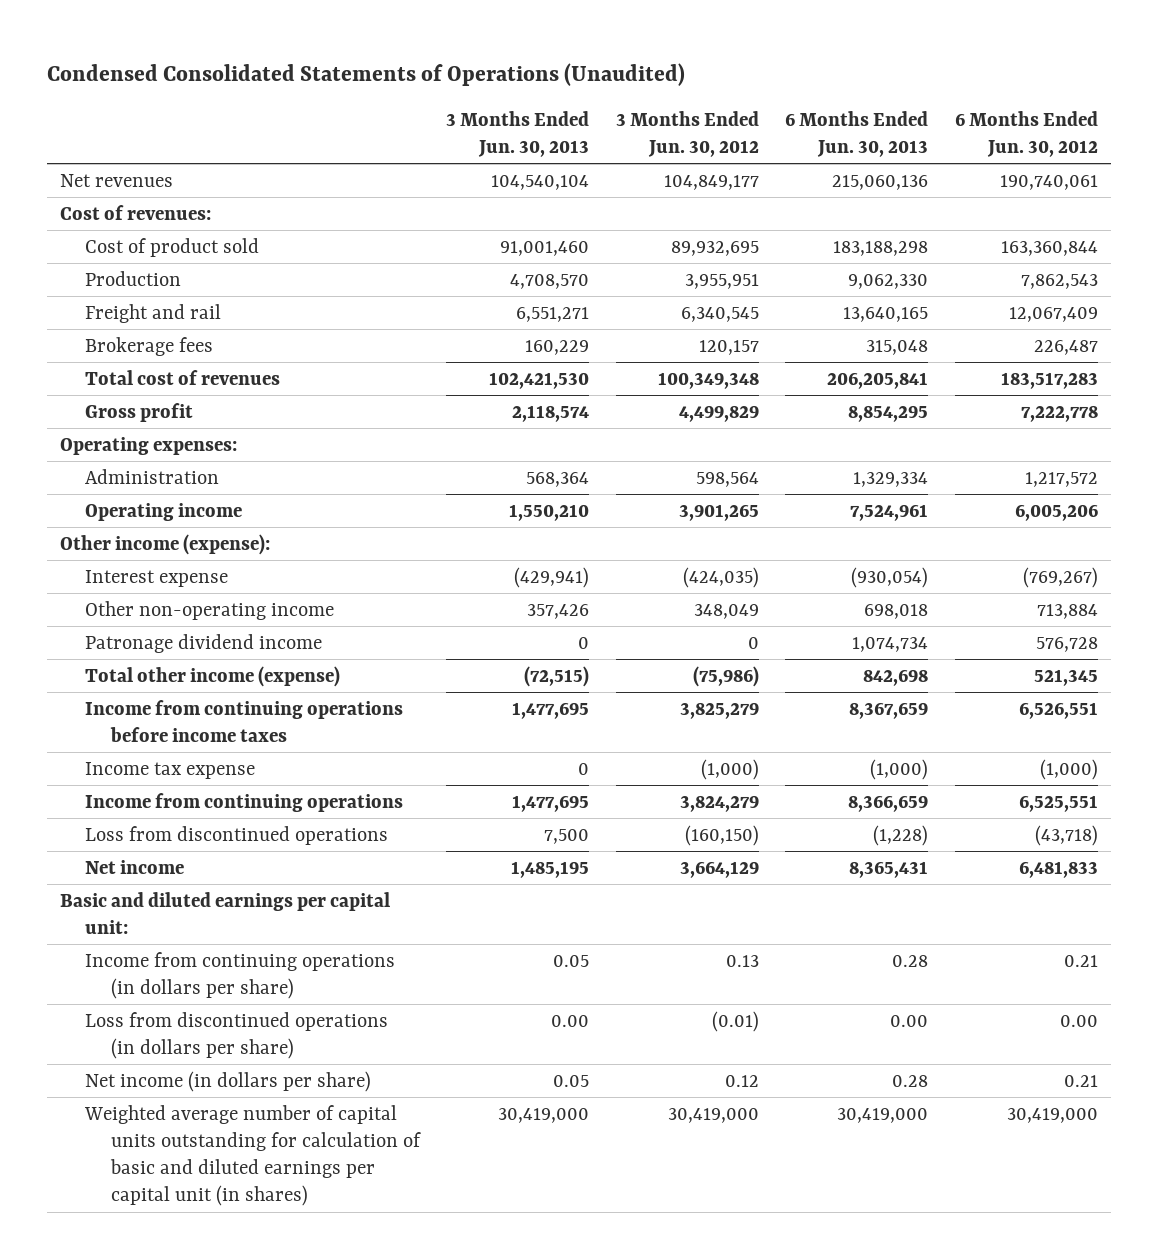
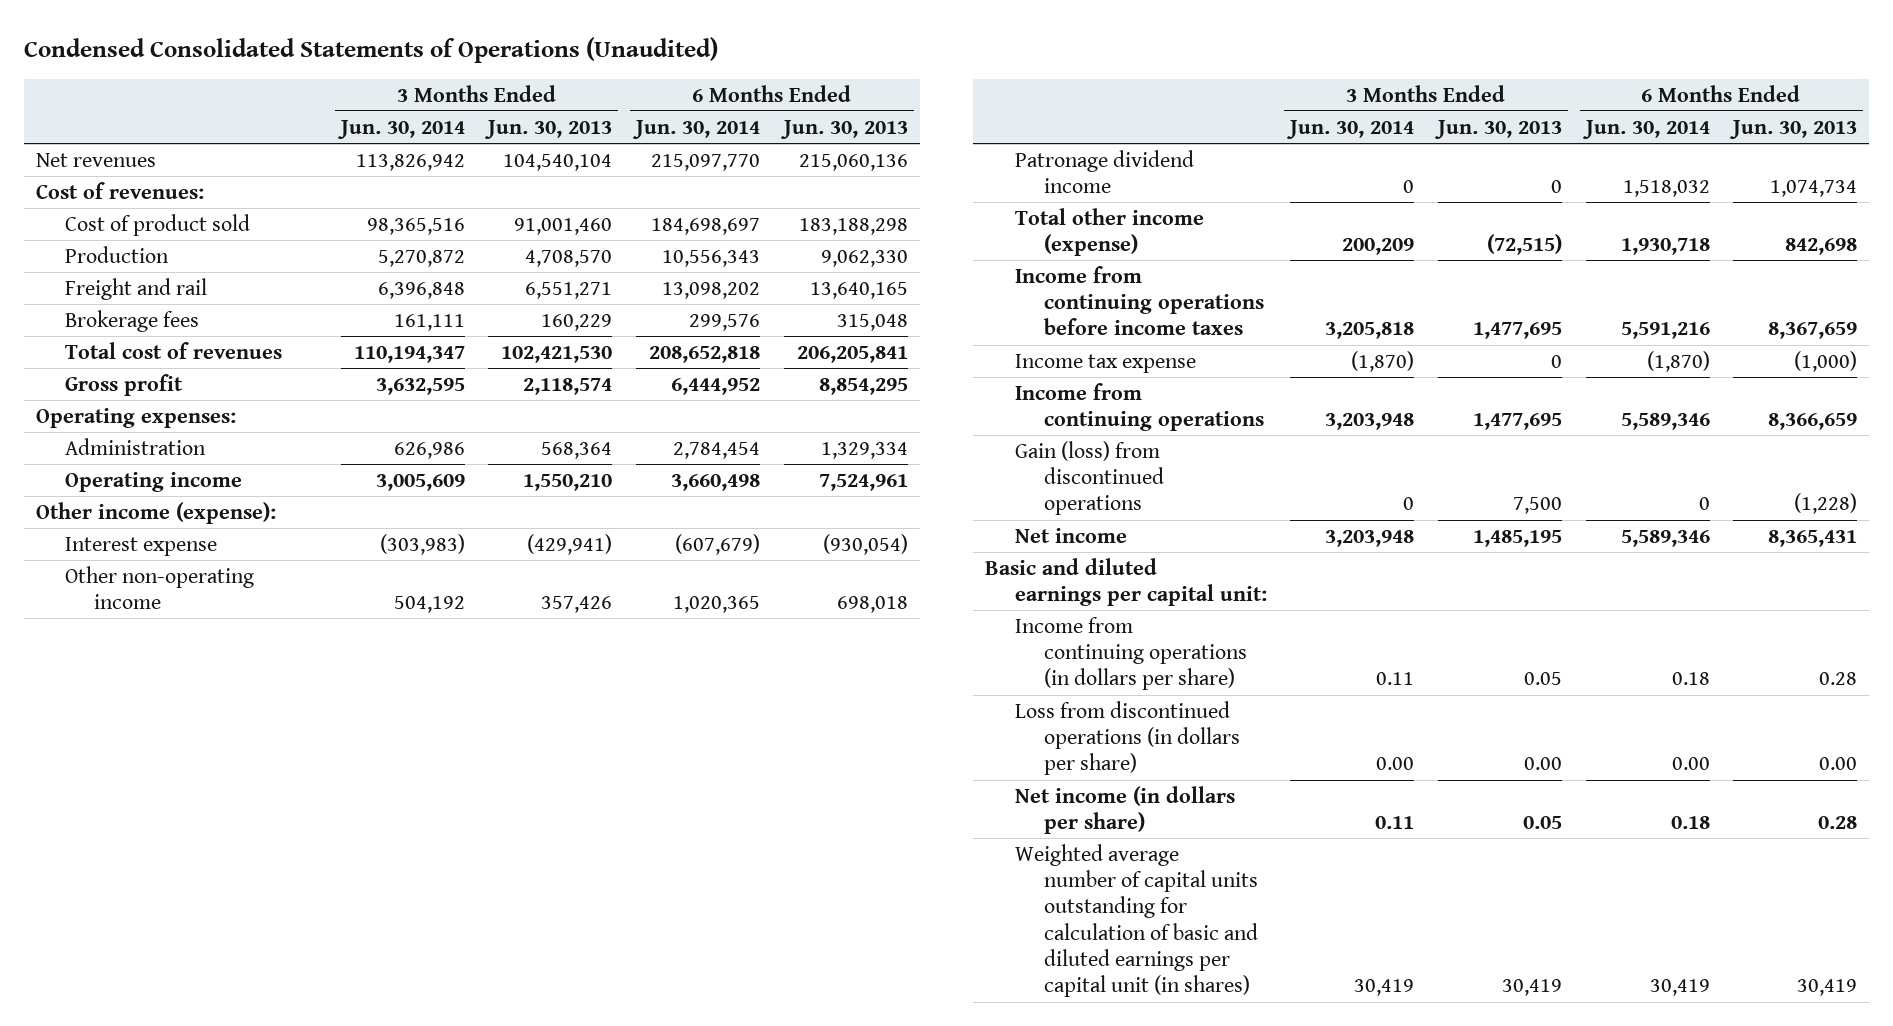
- | 3 Months Ended Jun. 30, 2013 | 3 Months Ended Jun. 30, 2012 | 6 Months Ended Jun. 30, 2013 | 6 Months Ended Jun. 30, 2012
+ | 3 Months Ended Jun. 30, 2014 | 3 Months Ended Jun. 30, 2013 | 6 Months Ended Jun. 30, 2014 | 6 Months Ended Jun. 30, 2013
- Loss from discontinued operations | 7,500 | (160,150) | (1,228) | (43,718)
+ Gain (loss) from discontinued operations | 0 | 7,500 | 0 | (1,228)
- Weighted average number of capital units outstanding for calculation of basic and diluted earnings per capital unit (in shares) | 30,419,000 | 30,419,000 | 30,419,000 | 30,419,000
+ Weighted average number of capital units outstanding for calculation of basic and diluted earnings per capital unit (in shares) | 30,419 | 30,419 | 30,419 | 30,419

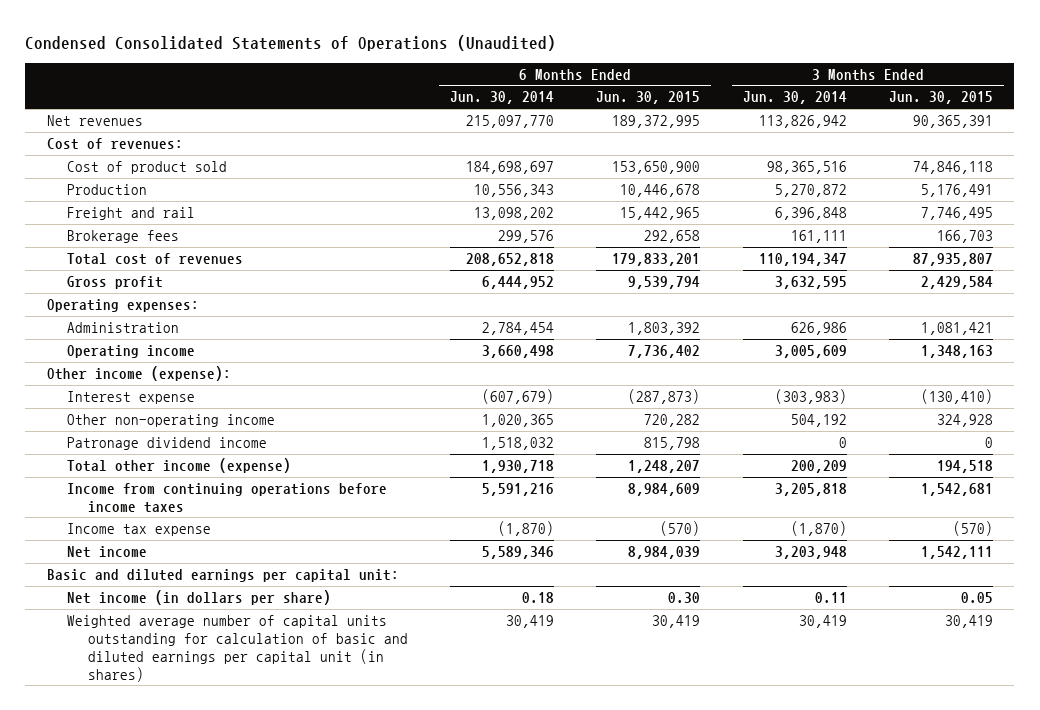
- | 3 Months Ended Jun. 30, 2014 | 3 Months Ended Jun. 30, 2013 | 6 Months Ended Jun. 30, 2014 | 6 Months Ended Jun. 30, 2013
+ | 6 Months Ended Jun. 30, 2014 | 6 Months Ended Jun. 30, 2015 | 3 Months Ended Jun. 30, 2014 | 3 Months Ended Jun. 30, 2015
- Income from continuing operations | 3,203,948 | 1,477,695 | 5,589,346 | 8,366,659
- Gain (loss) from discontinued operations | 0 | 7,500 | 0 | (1,228)
- Income from continuing operations (in dollars per share) | 0.11 | 0.05 | 0.18 | 0.28
- Loss from discontinued operations (in dollars per share) | 0.00 | 0.00 | 0.00 | 0.00

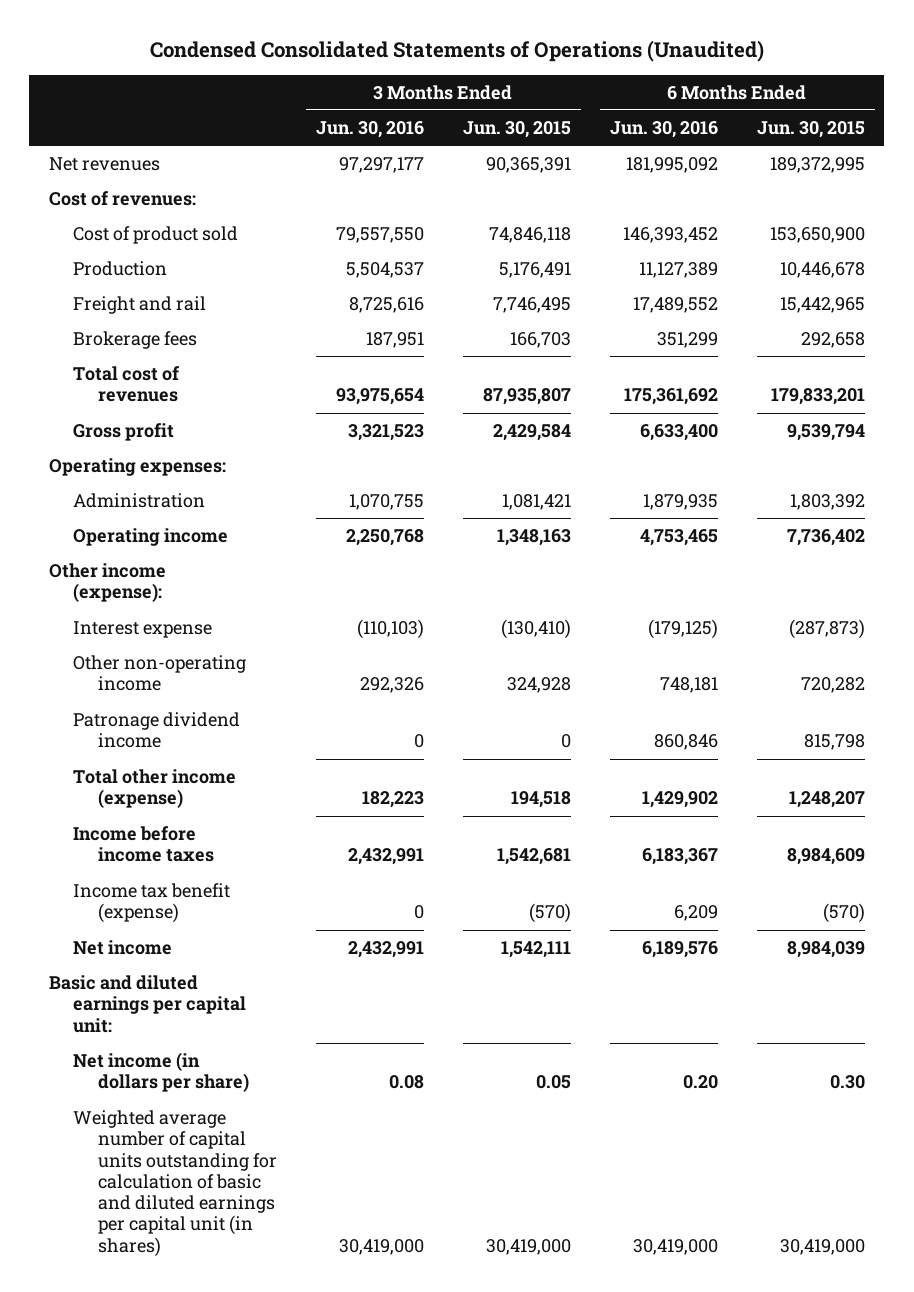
- | 6 Months Ended Jun. 30, 2014 | 6 Months Ended Jun. 30, 2015 | 3 Months Ended Jun. 30, 2014 | 3 Months Ended Jun. 30, 2015
+ | 3 Months Ended Jun. 30, 2016 | 3 Months Ended Jun. 30, 2015 | 6 Months Ended Jun. 30, 2016 | 6 Months Ended Jun. 30, 2015
- Income from continuing operations before income taxes | 5,591,216 | 8,984,609 | 3,205,818 | 1,542,681
- Income tax expense | (1,870) | (570) | (1,870) | (570)
+ Income before income taxes | 2,432,991 | 1,542,681 | 6,183,367 | 8,984,609
+ Income tax benefit (expense) | 0 | (570) | 6,209 | (570)
- Weighted average number of capital units outstanding for calculation of basic and diluted earnings per capital unit (in shares) | 30,419 | 30,419 | 30,419 | 30,419
+ Weighted average number of capital units outstanding for calculation of basic and diluted earnings per capital unit (in shares) | 30,419,000 | 30,419,000 | 30,419,000 | 30,419,000

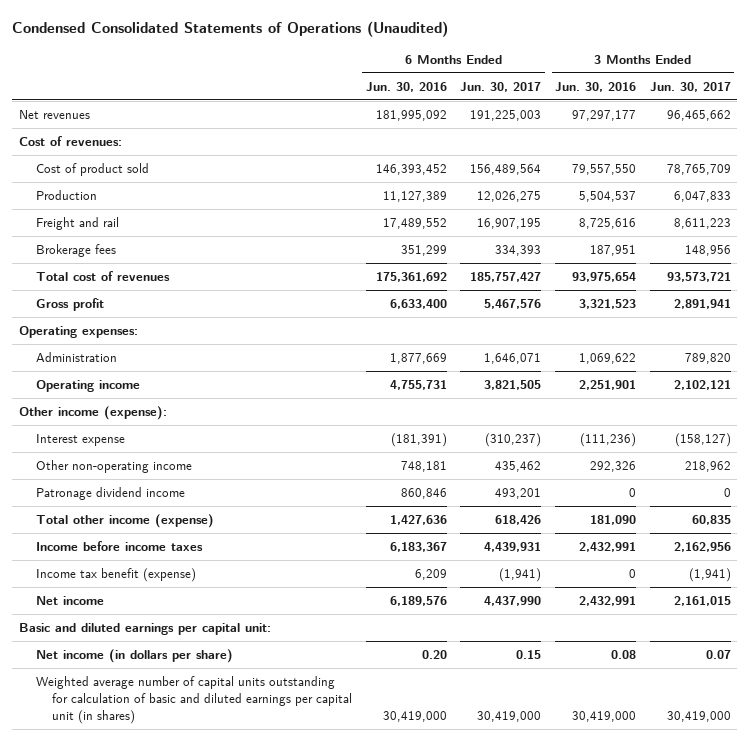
- | 3 Months Ended Jun. 30, 2016 | 3 Months Ended Jun. 30, 2015 | 6 Months Ended Jun. 30, 2016 | 6 Months Ended Jun. 30, 2015
+ | 6 Months Ended Jun. 30, 2016 | 6 Months Ended Jun. 30, 2017 | 3 Months Ended Jun. 30, 2016 | 3 Months Ended Jun. 30, 2017
- Administration | 1,070,755 | 1,081,421 | 1,879,935 | 1,803,392
- Operating income | 2,250,768 | 1,348,163 | 4,753,465 | 7,736,402
+ Administration | 1,877,669 | 1,646,071 | 1,069,622 | 789,820
+ Operating income | 4,755,731 | 3,821,505 | 2,251,901 | 2,102,121
- Interest expense | (110,103) | (130,410) | (179,125) | (287,873)
+ Interest expense | (181,391) | (310,237) | (111,236) | (158,127)
- Total other income (expense) | 182,223 | 194,518 | 1,429,902 | 1,248,207
+ Total other income (expense) | 1,427,636 | 618,426 | 181,090 | 60,835

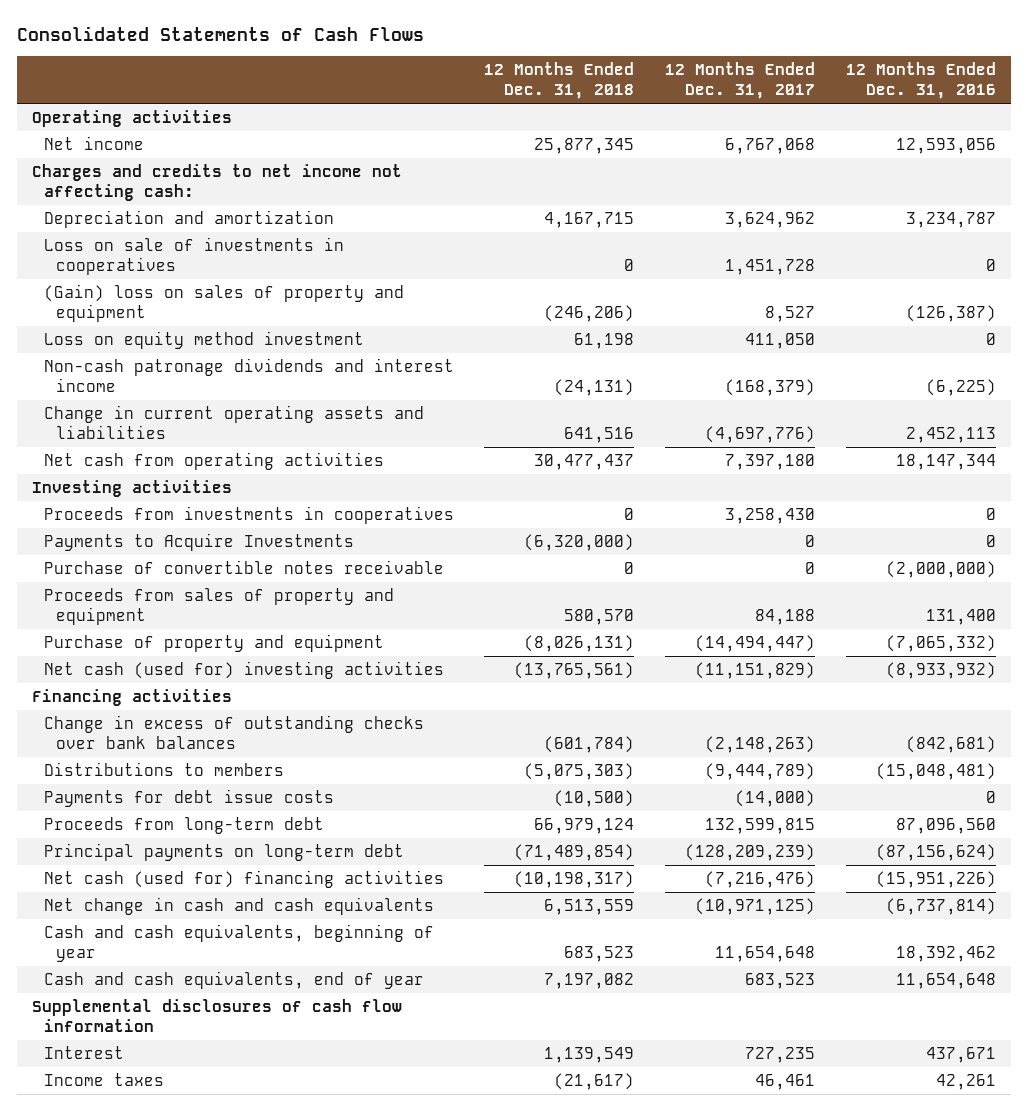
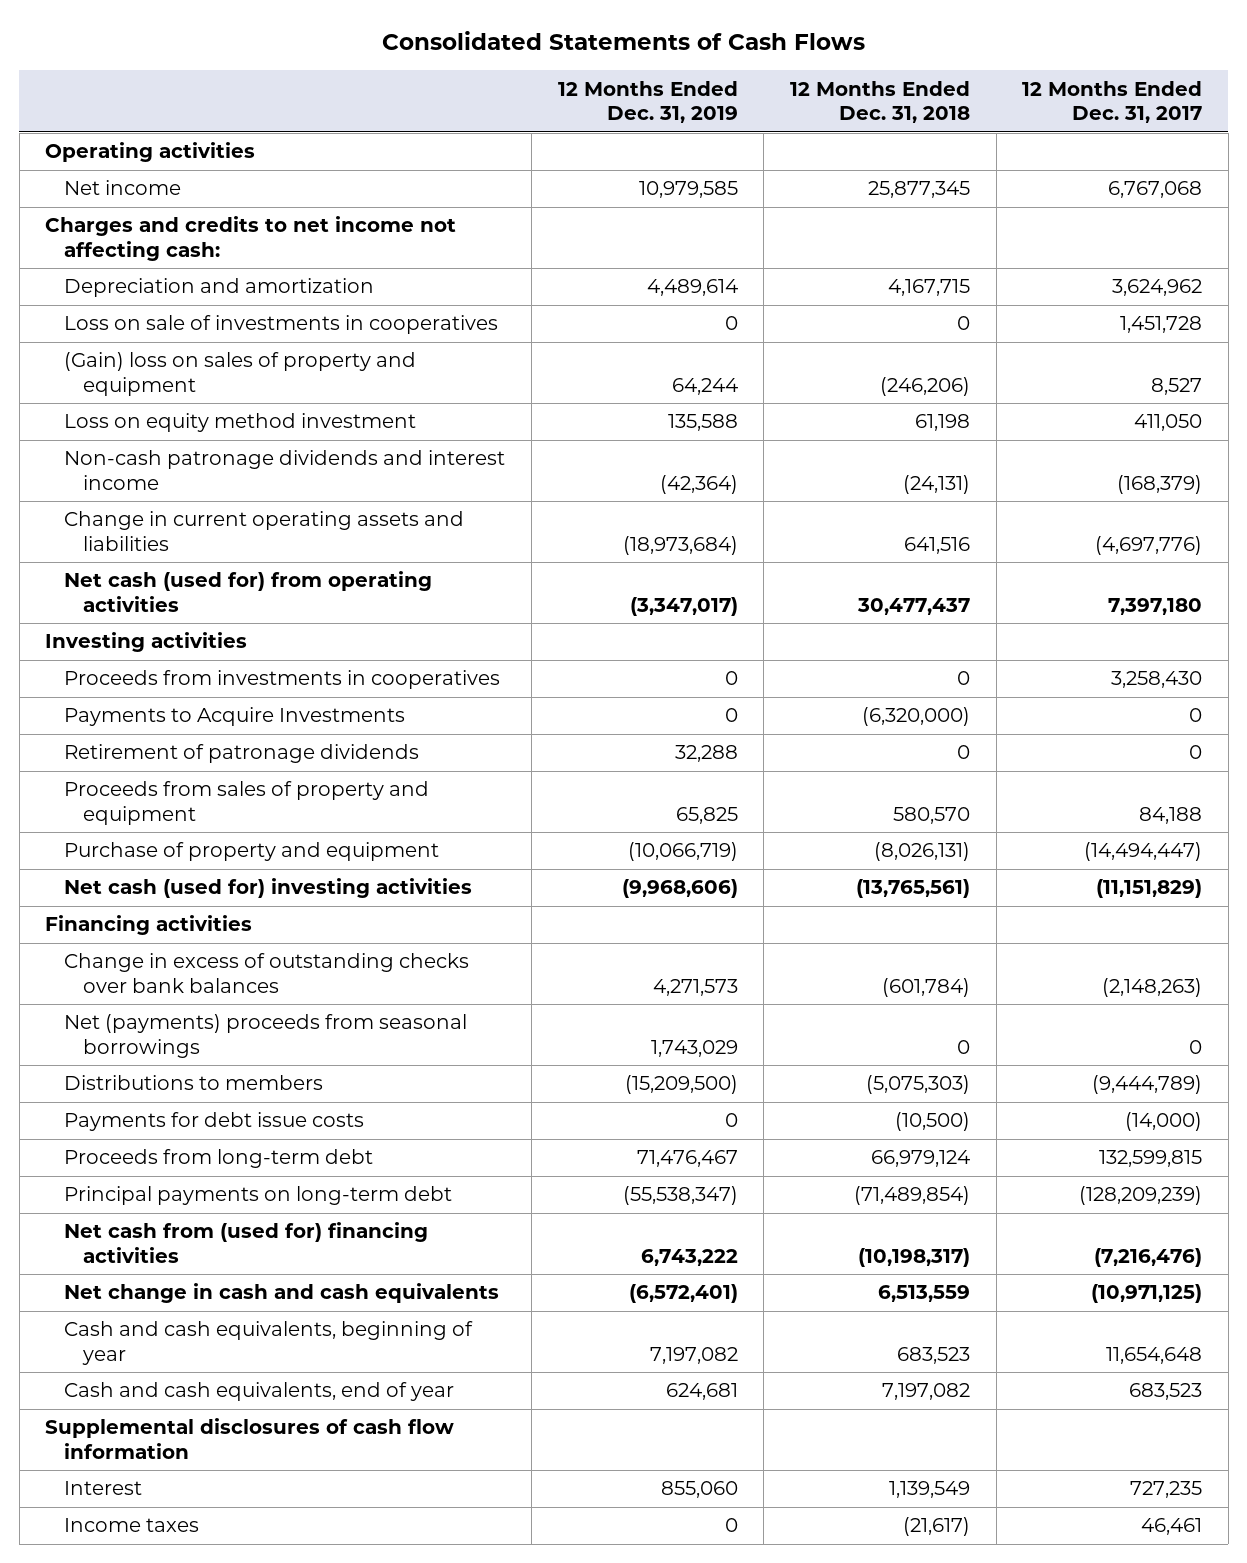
- | 12 Months Ended Dec. 31, 2018 | 12 Months Ended Dec. 31, 2017 | 12 Months Ended Dec. 31, 2016
+ | 12 Months Ended Dec. 31, 2019 | 12 Months Ended Dec. 31, 2018 | 12 Months Ended Dec. 31, 2017
- Net cash from operating activities | 30,477,437 | 7,397,180 | 18,147,344
+ Net cash (used for) from operating activities | (3,347,017) | 30,477,437 | 7,397,180
- Purchase of convertible notes receivable | 0 | 0 | (2,000,000)
+ Retirement of patronage dividends | 32,288 | 0 | 0
+ Net (payments) proceeds from seasonal borrowings | 1,743,029 | 0 | 0
- Net cash (used for) financing activities | (10,198,317) | (7,216,476) | (15,951,226)
+ Net cash from (used for) financing activities | 6,743,222 | (10,198,317) | (7,216,476)

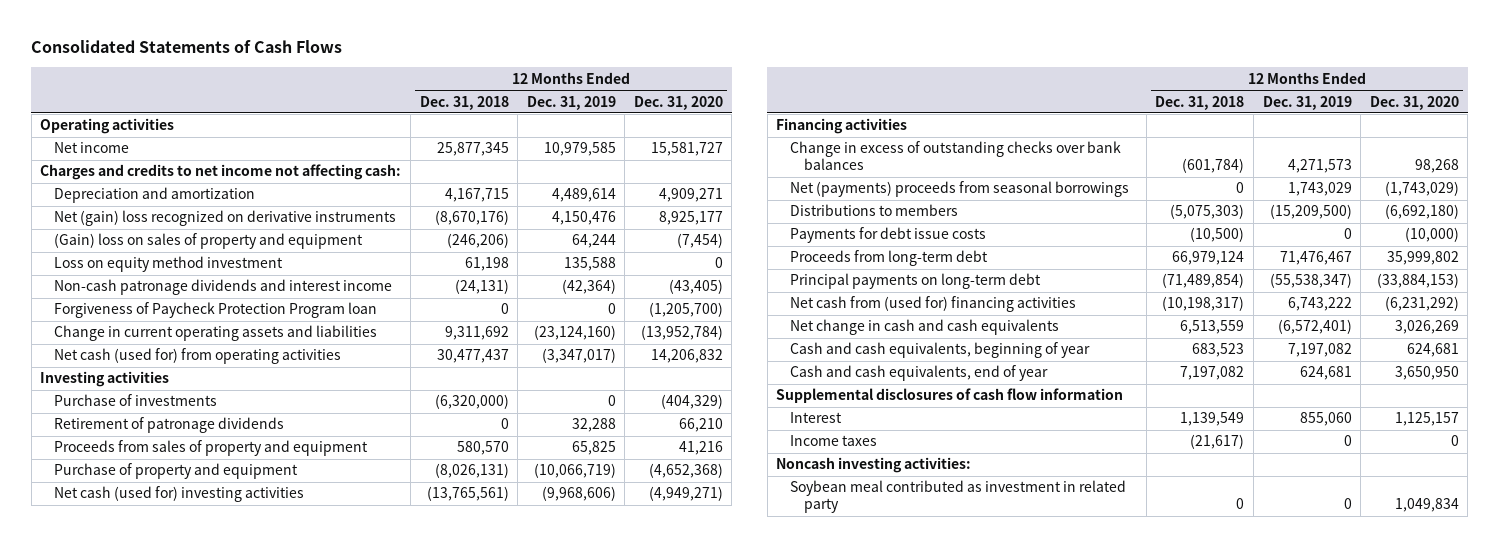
- | 12 Months Ended Dec. 31, 2019 | 12 Months Ended Dec. 31, 2018 | 12 Months Ended Dec. 31, 2017
+ | 12 Months Ended Dec. 31, 2018 | 12 Months Ended Dec. 31, 2019 | 12 Months Ended Dec. 31, 2020
- Loss on sale of investments in cooperatives | 0 | 0 | 1,451,728
+ Net (gain) loss recognized on derivative instruments | (8,670,176) | 4,150,476 | 8,925,177
- Change in current operating assets and liabilities | (18,973,684) | 641,516 | (4,697,776)
+ Forgiveness of Paycheck Protection Program loan | 0 | 0 | (1,205,700)
+ Change in current operating assets and liabilities | 9,311,692 | (23,124,160) | (13,952,784)
- Proceeds from investments in cooperatives | 0 | 0 | 3,258,430
- Payments to Acquire Investments | 0 | (6,320,000) | 0
+ Purchase of investments | (6,320,000) | 0 | (404,329)
+ Noncash investing activities:
+ Soybean meal contributed as investment in related party | 0 | 0 | 1,049,834

